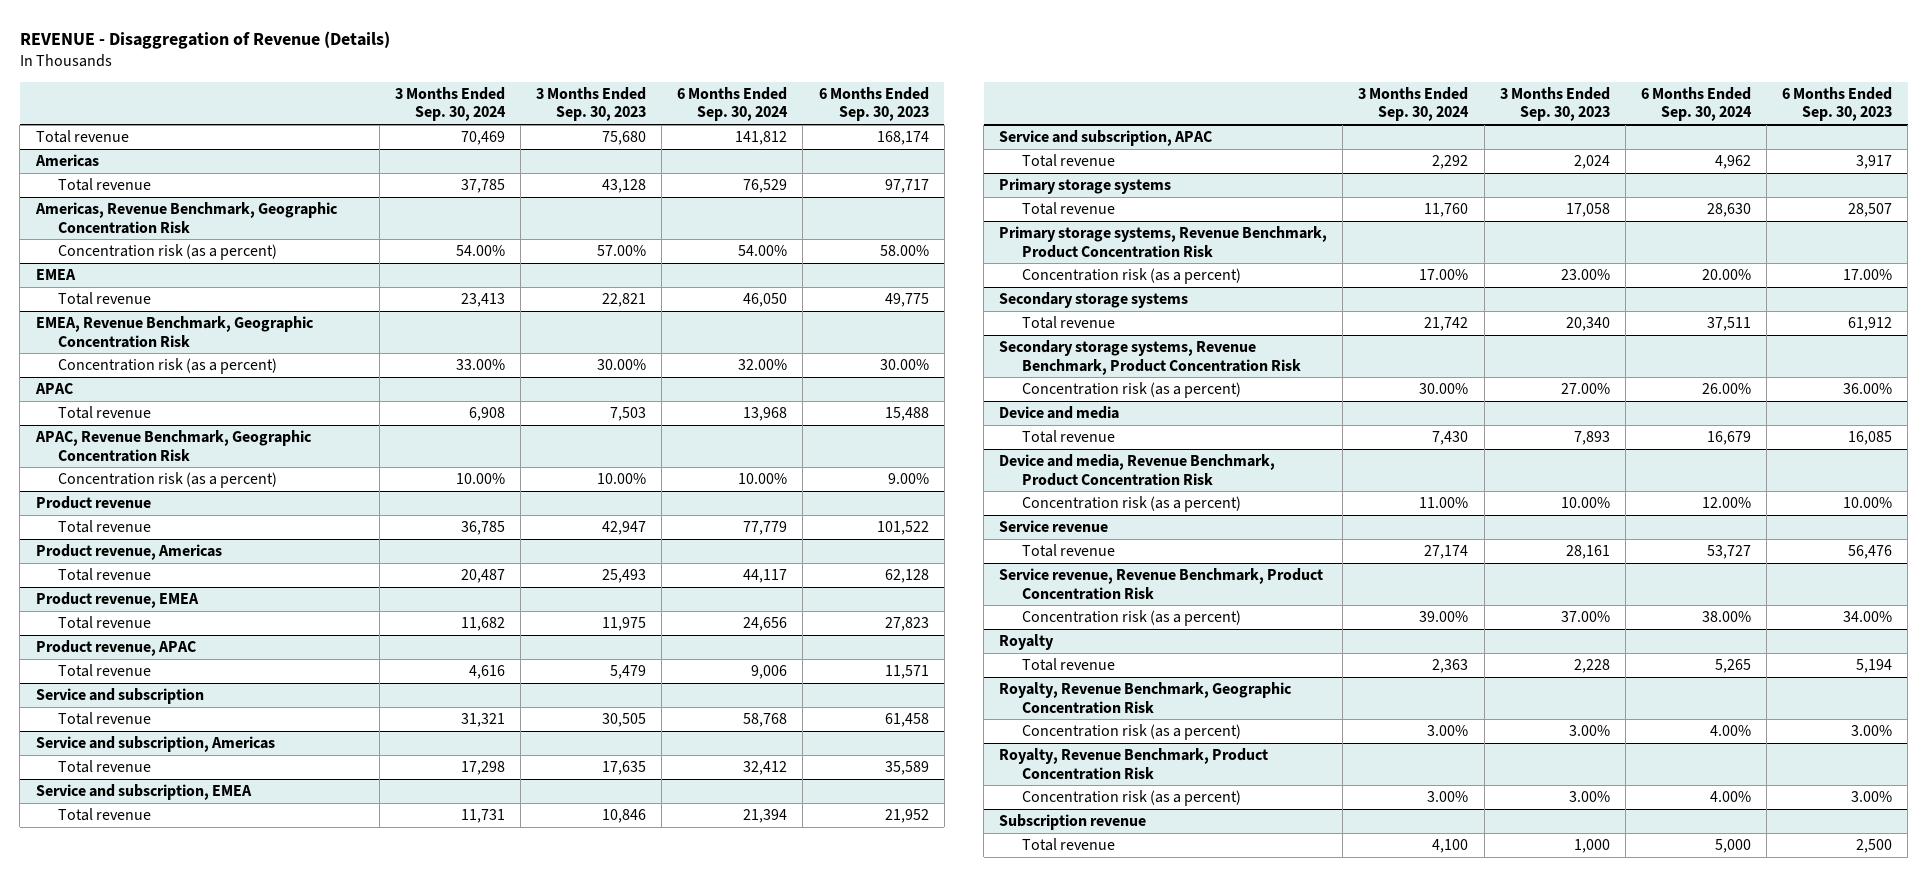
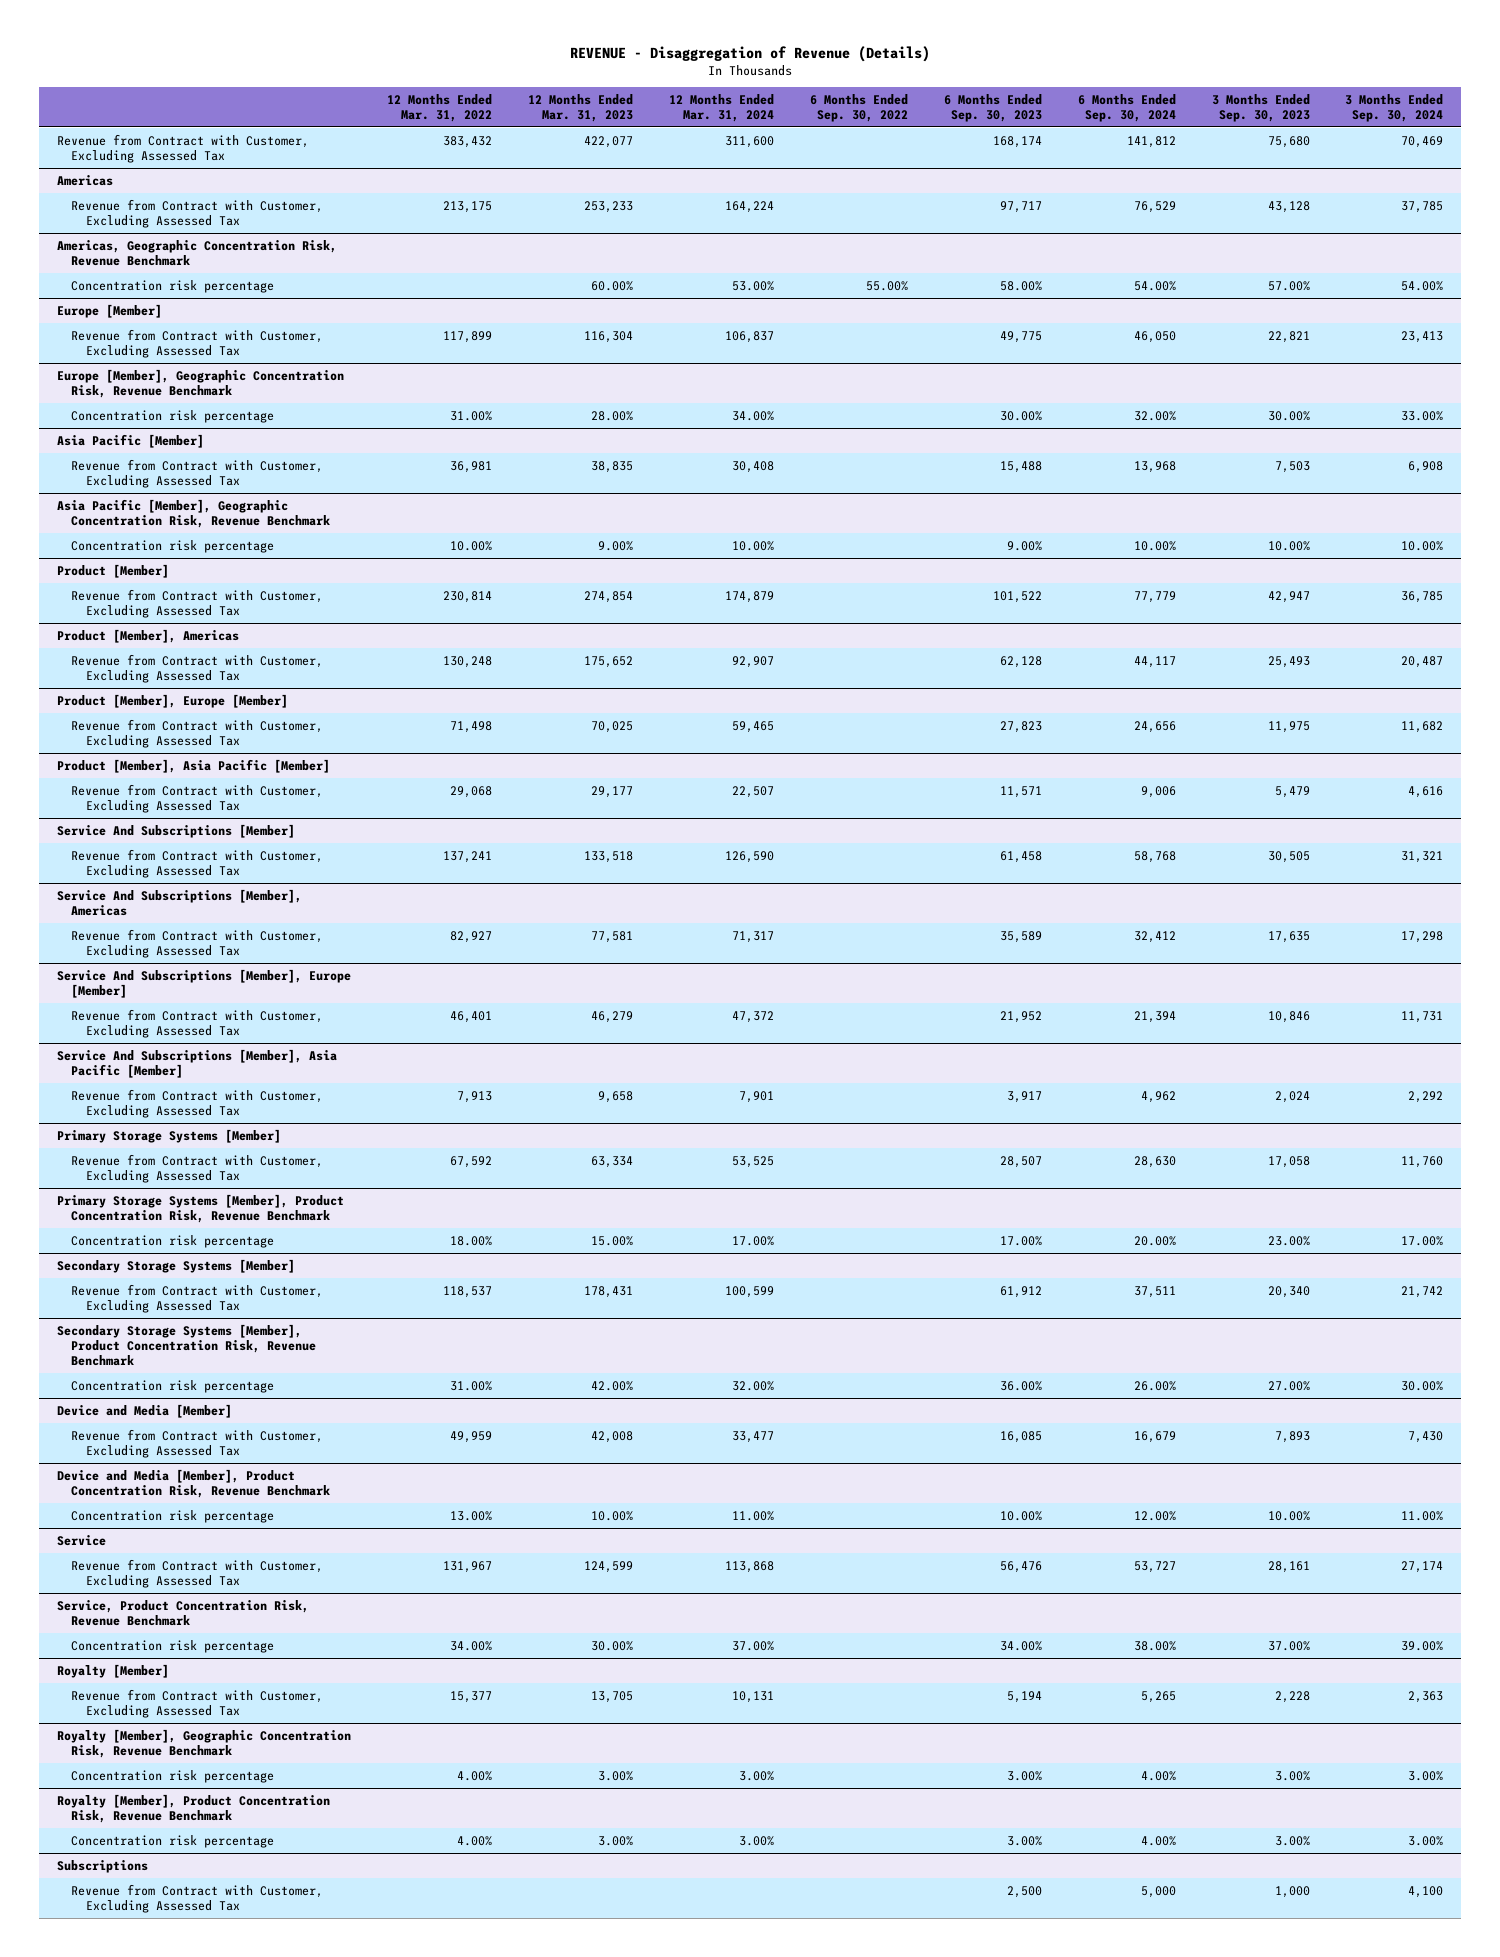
- | 3 Months Ended Sep. 30, 2024 | 3 Months Ended Sep. 30, 2023 | 6 Months Ended Sep. 30, 2024 | 6 Months Ended Sep. 30, 2023
+ | 12 Months Ended Mar. 31, 2022 | 12 Months Ended Mar. 31, 2023 | 12 Months Ended Mar. 31, 2024 | 6 Months Ended Sep. 30, 2022 | 6 Months Ended Sep. 30, 2023 | 6 Months Ended Sep. 30, 2024 | 3 Months Ended Sep. 30, 2023 | 3 Months Ended Sep. 30, 2024
- Total revenue | 70,469 | 75,680 | 141,812 | 168,174
+ Revenue from Contract with Customer, Excluding Assessed Tax | 383,432 | 422,077 | 311,600 | | 168,174 | 141,812 | 75,680 | 70,469
@ Americas
- Total revenue | 37,785 | 43,128 | 76,529 | 97,717
- Americas, Revenue Benchmark, Geographic Concentration Risk
- Concentration risk (as a percent) | 54.00% | 57.00% | 54.00% | 58.00%
- EMEA
- Total revenue | 23,413 | 22,821 | 46,050 | 49,775
- EMEA, Revenue Benchmark, Geographic Concentration Risk
- Concentration risk (as a percent) | 33.00% | 30.00% | 32.00% | 30.00%
- APAC
- Total revenue | 6,908 | 7,503 | 13,968 | 15,488
- APAC, Revenue Benchmark, Geographic Concentration Risk
- Concentration risk (as a percent) | 10.00% | 10.00% | 10.00% | 9.00%
- Product revenue
- Total revenue | 36,785 | 42,947 | 77,779 | 101,522
- Product revenue, Americas
- Total revenue | 20,487 | 25,493 | 44,117 | 62,128
- Product revenue, EMEA
- Total revenue | 11,682 | 11,975 | 24,656 | 27,823
- Product revenue, APAC
- Total revenue | 4,616 | 5,479 | 9,006 | 11,571
- Service and subscription
- Total revenue | 31,321 | 30,505 | 58,768 | 61,458
- Service and subscription, Americas
- Total revenue | 17,298 | 17,635 | 32,412 | 35,589
- Service and subscription, EMEA
- Total revenue | 11,731 | 10,846 | 21,394 | 21,952
- Service and subscription, APAC
- Total revenue | 2,292 | 2,024 | 4,962 | 3,917
- Primary storage systems
- Total revenue | 11,760 | 17,058 | 28,630 | 28,507
- Primary storage systems, Revenue Benchmark, Product Concentration Risk
- Concentration risk (as a percent) | 17.00% | 23.00% | 20.00% | 17.00%
- Secondary storage systems
- Total revenue | 21,742 | 20,340 | 37,511 | 61,912
- Secondary storage systems, Revenue Benchmark, Product Concentration Risk
- Concentration risk (as a percent) | 30.00% | 27.00% | 26.00% | 36.00%
- Device and media
- Total revenue | 7,430 | 7,893 | 16,679 | 16,085
- Device and media, Revenue Benchmark, Product Concentration Risk
- Concentration risk (as a percent) | 11.00% | 10.00% | 12.00% | 10.00%
- Service revenue
- Total revenue | 27,174 | 28,161 | 53,727 | 56,476
- Service revenue, Revenue Benchmark, Product Concentration Risk
- Concentration risk (as a percent) | 39.00% | 37.00% | 38.00% | 34.00%
- Royalty
- Total revenue | 2,363 | 2,228 | 5,265 | 5,194
- Royalty, Revenue Benchmark, Geographic Concentration Risk
- Concentration risk (as a percent) | 3.00% | 3.00% | 4.00% | 3.00%
- Royalty, Revenue Benchmark, Product Concentration Risk
- Concentration risk (as a percent) | 3.00% | 3.00% | 4.00% | 3.00%
- Subscription revenue
- Total revenue | 4,100 | 1,000 | 5,000 | 2,500
@ Americas
+ Revenue from Contract with Customer, Excluding Assessed Tax | 213,175 | 253,233 | 164,224 | | 97,717 | 76,529 | 43,128 | 37,785
+ Americas, Geographic Concentration Risk, Revenue Benchmark
+ Concentration risk percentage | | 60.00% | 53.00% | 55.00% | 58.00% | 54.00% | 57.00% | 54.00%
+ Europe [Member]
+ Revenue from Contract with Customer, Excluding Assessed Tax | 117,899 | 116,304 | 106,837 | | 49,775 | 46,050 | 22,821 | 23,413
+ Europe [Member], Geographic Concentration Risk, Revenue Benchmark
+ Concentration risk percentage | 31.00% | 28.00% | 34.00% | | 30.00% | 32.00% | 30.00% | 33.00%
+ Asia Pacific [Member]
+ Revenue from Contract with Customer, Excluding Assessed Tax | 36,981 | 38,835 | 30,408 | | 15,488 | 13,968 | 7,503 | 6,908
+ Asia Pacific [Member], Geographic Concentration Risk, Revenue Benchmark
+ Concentration risk percentage | 10.00% | 9.00% | 10.00% | | 9.00% | 10.00% | 10.00% | 10.00%
+ Product [Member]
+ Revenue from Contract with Customer, Excluding Assessed Tax | 230,814 | 274,854 | 174,879 | | 101,522 | 77,779 | 42,947 | 36,785
+ Product [Member], Americas
+ Revenue from Contract with Customer, Excluding Assessed Tax | 130,248 | 175,652 | 92,907 | | 62,128 | 44,117 | 25,493 | 20,487
+ Product [Member], Europe [Member]
+ Revenue from Contract with Customer, Excluding Assessed Tax | 71,498 | 70,025 | 59,465 | | 27,823 | 24,656 | 11,975 | 11,682
+ Product [Member], Asia Pacific [Member]
+ Revenue from Contract with Customer, Excluding Assessed Tax | 29,068 | 29,177 | 22,507 | | 11,571 | 9,006 | 5,479 | 4,616
+ Service And Subscriptions [Member]
+ Revenue from Contract with Customer, Excluding Assessed Tax | 137,241 | 133,518 | 126,590 | | 61,458 | 58,768 | 30,505 | 31,321
+ Service And Subscriptions [Member], Americas
+ Revenue from Contract with Customer, Excluding Assessed Tax | 82,927 | 77,581 | 71,317 | | 35,589 | 32,412 | 17,635 | 17,298
+ Service And Subscriptions [Member], Europe [Member]
+ Revenue from Contract with Customer, Excluding Assessed Tax | 46,401 | 46,279 | 47,372 | | 21,952 | 21,394 | 10,846 | 11,731
+ Service And Subscriptions [Member], Asia Pacific [Member]
+ Revenue from Contract with Customer, Excluding Assessed Tax | 7,913 | 9,658 | 7,901 | | 3,917 | 4,962 | 2,024 | 2,292
+ Primary Storage Systems [Member]
+ Revenue from Contract with Customer, Excluding Assessed Tax | 67,592 | 63,334 | 53,525 | | 28,507 | 28,630 | 17,058 | 11,760
+ Primary Storage Systems [Member], Product Concentration Risk, Revenue Benchmark
+ Concentration risk percentage | 18.00% | 15.00% | 17.00% | | 17.00% | 20.00% | 23.00% | 17.00%
+ Secondary Storage Systems [Member]
+ Revenue from Contract with Customer, Excluding Assessed Tax | 118,537 | 178,431 | 100,599 | | 61,912 | 37,511 | 20,340 | 21,742
+ Secondary Storage Systems [Member], Product Concentration Risk, Revenue Benchmark
+ Concentration risk percentage | 31.00% | 42.00% | 32.00% | | 36.00% | 26.00% | 27.00% | 30.00%
+ Device and Media [Member]
+ Revenue from Contract with Customer, Excluding Assessed Tax | 49,959 | 42,008 | 33,477 | | 16,085 | 16,679 | 7,893 | 7,430
+ Device and Media [Member], Product Concentration Risk, Revenue Benchmark
+ Concentration risk percentage | 13.00% | 10.00% | 11.00% | | 10.00% | 12.00% | 10.00% | 11.00%
+ Service
+ Revenue from Contract with Customer, Excluding Assessed Tax | 131,967 | 124,599 | 113,868 | | 56,476 | 53,727 | 28,161 | 27,174
+ Service, Product Concentration Risk, Revenue Benchmark
+ Concentration risk percentage | 34.00% | 30.00% | 37.00% | | 34.00% | 38.00% | 37.00% | 39.00%
+ Royalty [Member]
+ Revenue from Contract with Customer, Excluding Assessed Tax | 15,377 | 13,705 | 10,131 | | 5,194 | 5,265 | 2,228 | 2,363
+ Royalty [Member], Geographic Concentration Risk, Revenue Benchmark
+ Concentration risk percentage | 4.00% | 3.00% | 3.00% | | 3.00% | 4.00% | 3.00% | 3.00%
+ Royalty [Member], Product Concentration Risk, Revenue Benchmark
+ Concentration risk percentage | 4.00% | 3.00% | 3.00% | | 3.00% | 4.00% | 3.00% | 3.00%
+ Subscriptions
+ Revenue from Contract with Customer, Excluding Assessed Tax | | | | | 2,500 | 5,000 | 1,000 | 4,100

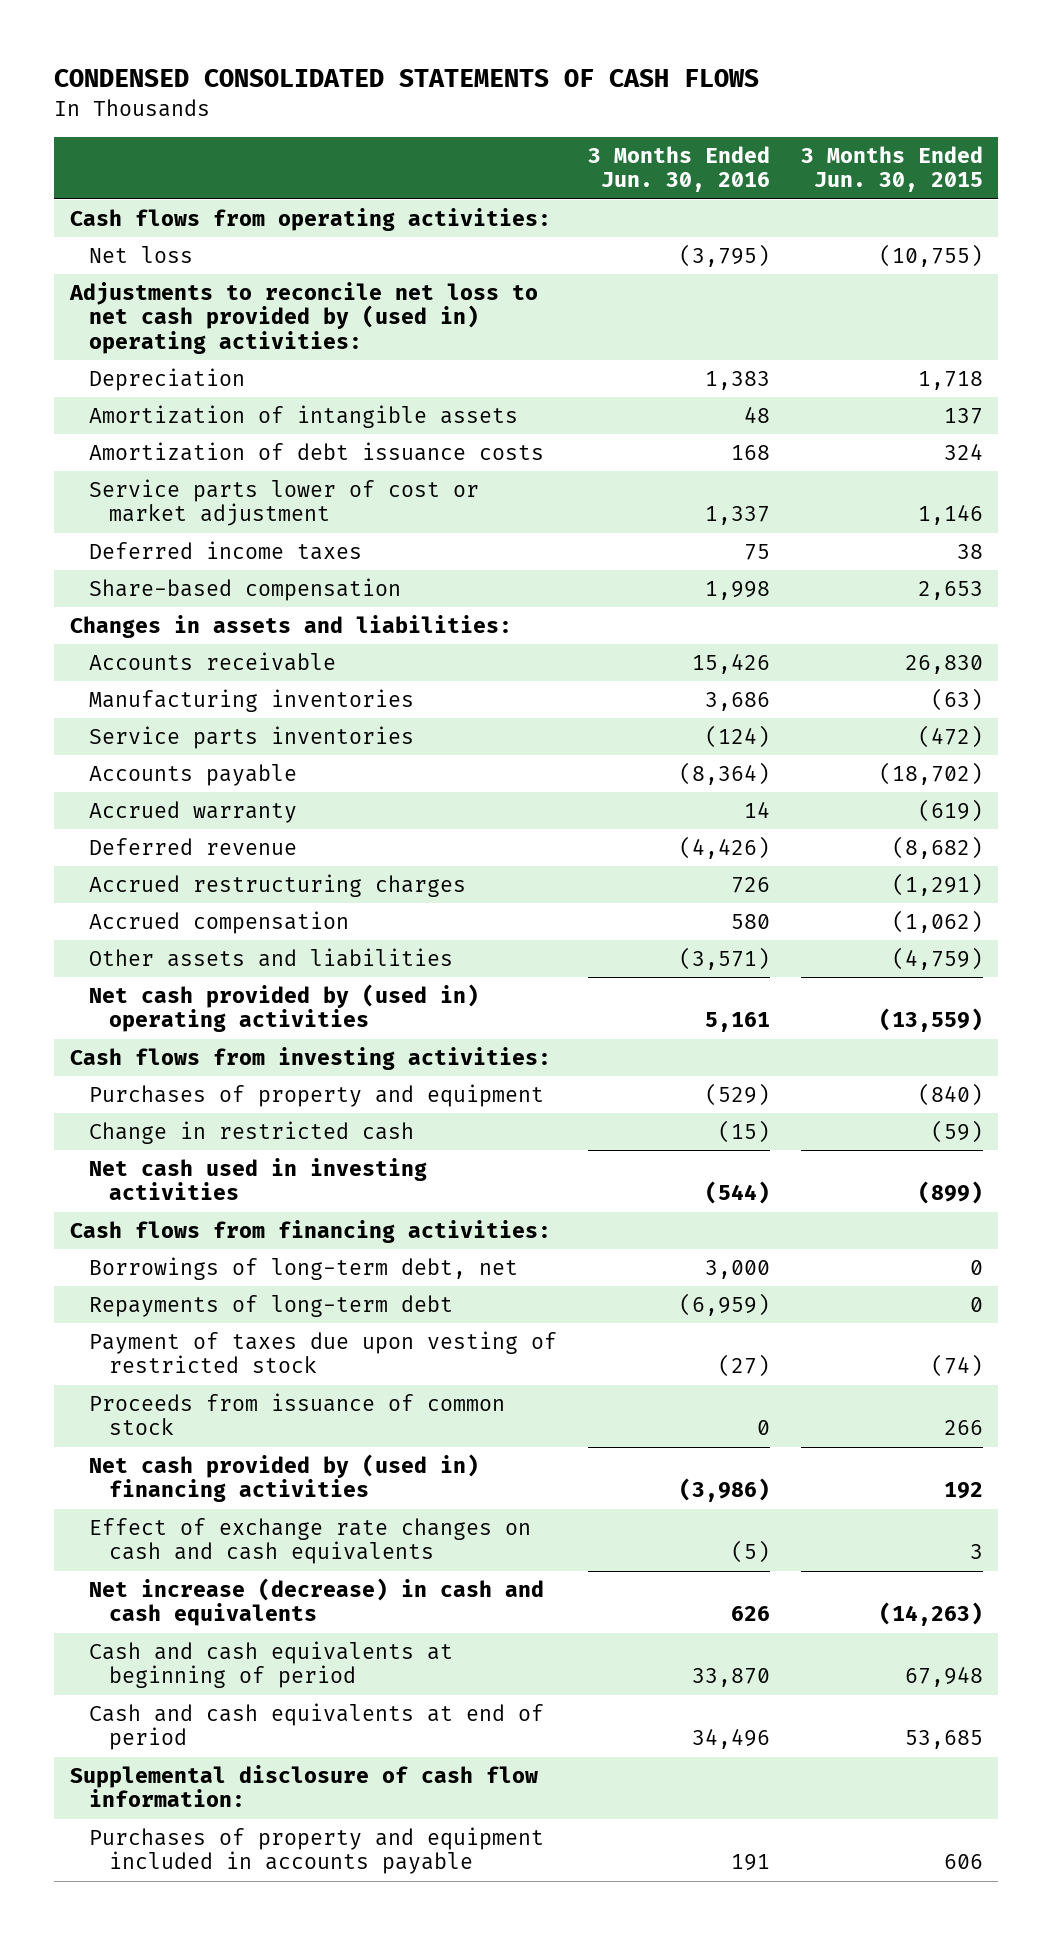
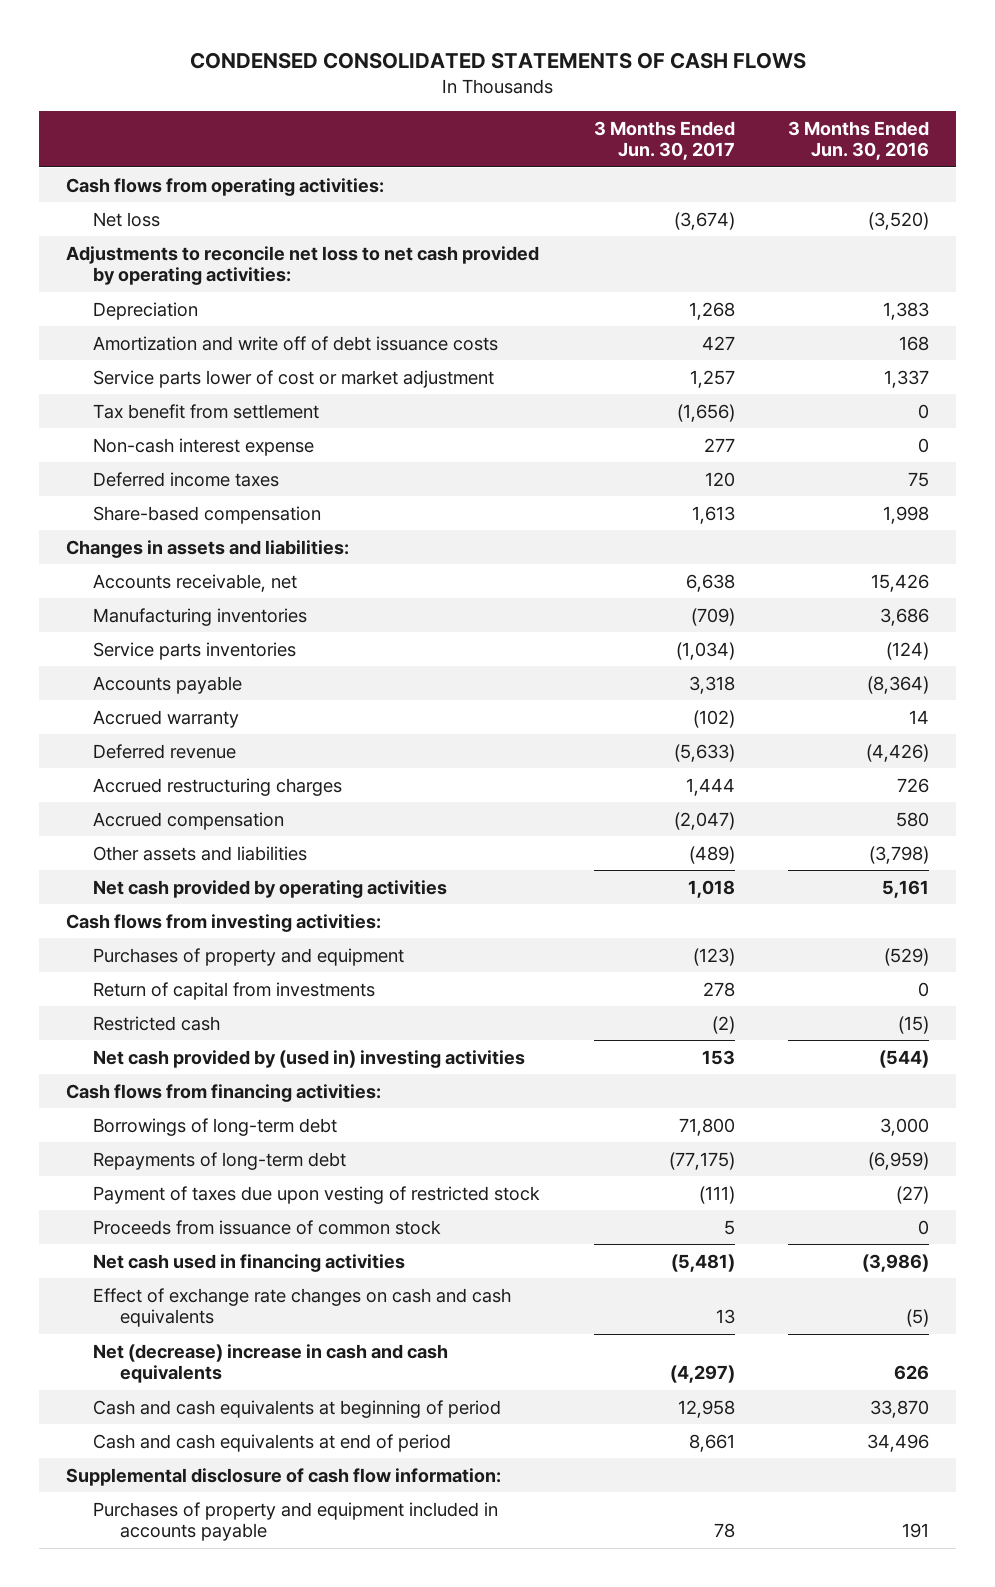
- | 3 Months Ended Jun. 30, 2016 | 3 Months Ended Jun. 30, 2015
+ | 3 Months Ended Jun. 30, 2017 | 3 Months Ended Jun. 30, 2016
- Net loss | (3,795) | (10,755)
- Adjustments to reconcile net loss to net cash provided by (used in) operating activities:
+ Net loss | (3,674) | (3,520)
+ Adjustments to reconcile net loss to net cash provided by operating activities:
- Amortization of intangible assets | 48 | 137
- Amortization of debt issuance costs | 168 | 324
+ Amortization and write off of debt issuance costs | 427 | 168
+ Tax benefit from settlement | (1,656) | 0
+ Non-cash interest expense | 277 | 0
- Accounts receivable | 15,426 | 26,830
+ Accounts receivable, net | 6,638 | 15,426
- Other assets and liabilities | (3,571) | (4,759)
- Net cash provided by (used in) operating activities | 5,161 | (13,559)
+ Other assets and liabilities | (489) | (3,798)
+ Net cash provided by operating activities | 1,018 | 5,161
- Change in restricted cash | (15) | (59)
- Net cash used in investing activities | (544) | (899)
+ Return of capital from investments | 278 | 0
+ Restricted cash | (2) | (15)
+ Net cash provided by (used in) investing activities | 153 | (544)
- Borrowings of long-term debt, net | 3,000 | 0
+ Borrowings of long-term debt | 71,800 | 3,000
- Net cash provided by (used in) financing activities | (3,986) | 192
+ Net cash used in financing activities | (5,481) | (3,986)
- Net increase (decrease) in cash and cash equivalents | 626 | (14,263)
+ Net (decrease) increase in cash and cash equivalents | (4,297) | 626

